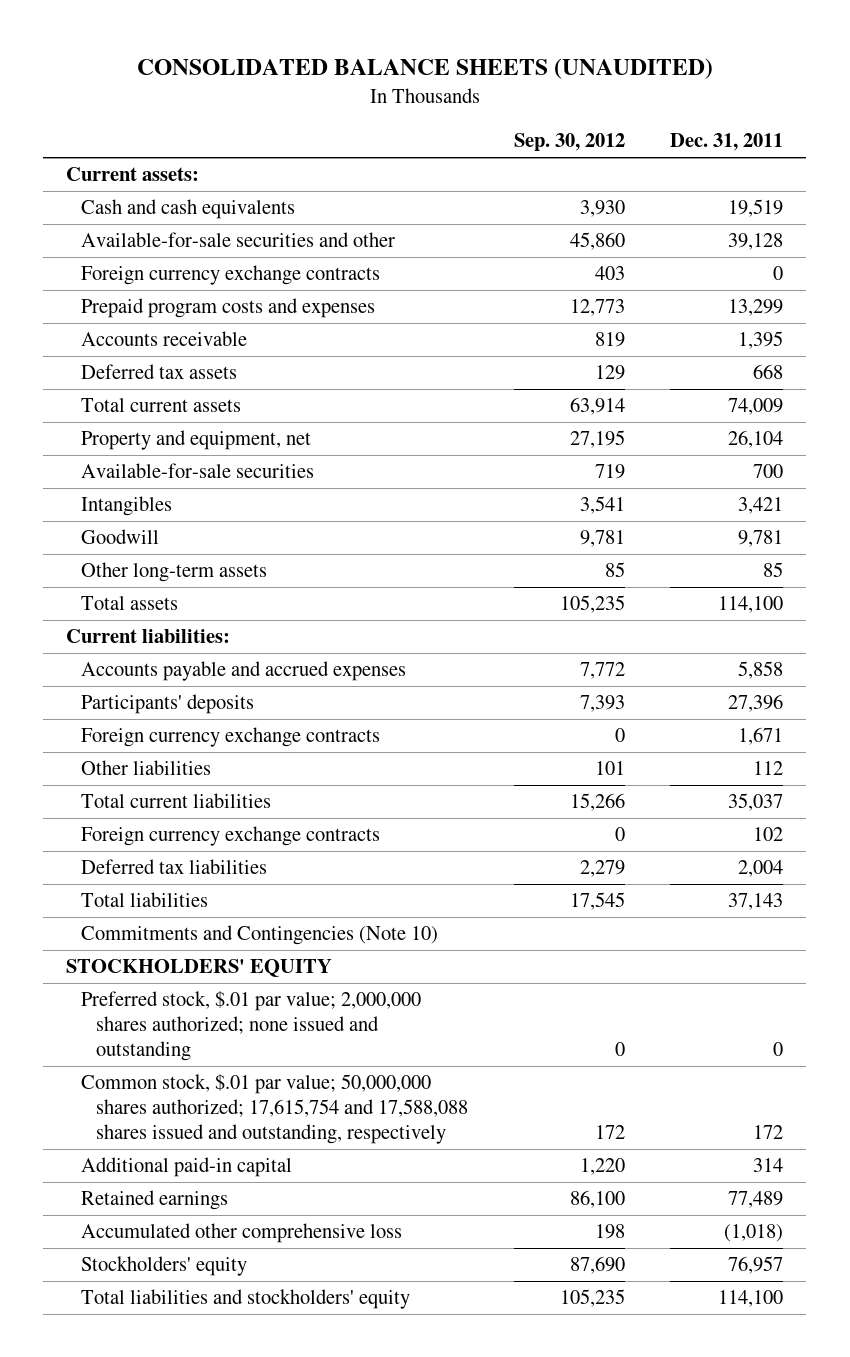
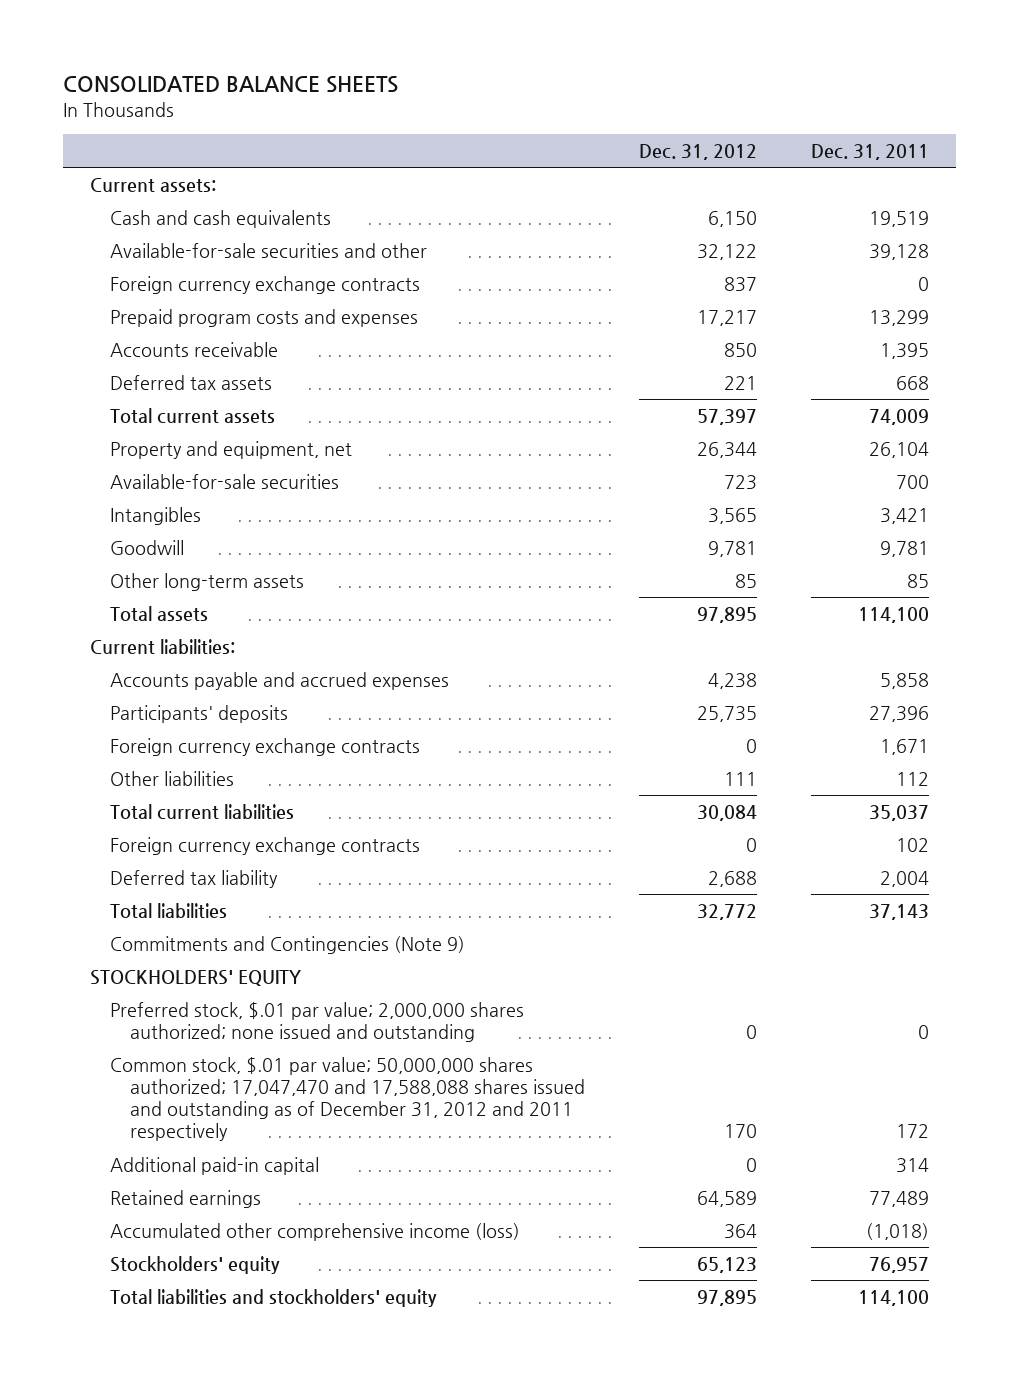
- CONSOLIDATED BALANCE SHEETS (UNAUDITED)
+ CONSOLIDATED BALANCE SHEETS
- | Sep. 30, 2012 | Dec. 31, 2011
+ | Dec. 31, 2012 | Dec. 31, 2011
- Deferred tax liabilities | 2,279 | 2,004
+ Deferred tax liability | 2,688 | 2,004
- Commitments and Contingencies (Note 10)
+ Commitments and Contingencies (Note 9)
- Common stock, $.01 par value; 50,000,000 shares authorized; 17,615,754 and 17,588,088 shares issued and outstanding, respectively | 172 | 172
+ Common stock, $.01 par value; 50,000,000 shares authorized; 17,047,470 and 17,588,088 shares issued and outstanding as of December 31, 2012 and 2011 respectively | 170 | 172
- Accumulated other comprehensive loss | 198 | (1,018)
+ Accumulated other comprehensive income (loss) | 364 | (1,018)

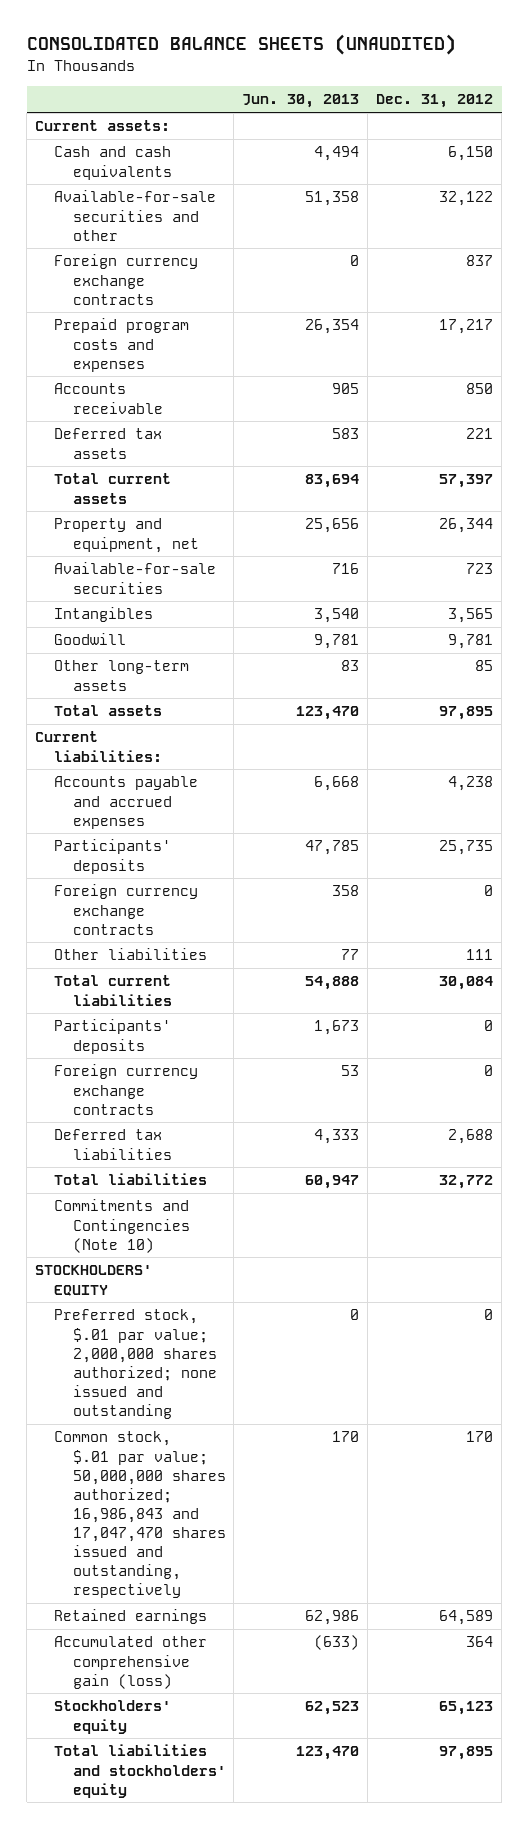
- CONSOLIDATED BALANCE SHEETS
+ CONSOLIDATED BALANCE SHEETS (UNAUDITED)
- | Dec. 31, 2012 | Dec. 31, 2011
+ | Jun. 30, 2013 | Dec. 31, 2012
+ Participants' deposits | 1,673 | 0
- Deferred tax liability | 2,688 | 2,004
+ Deferred tax liabilities | 4,333 | 2,688
- Commitments and Contingencies (Note 9)
+ Commitments and Contingencies (Note 10)
- Common stock, $.01 par value; 50,000,000 shares authorized; 17,047,470 and 17,588,088 shares issued and outstanding as of December 31, 2012 and 2011 respectively | 170 | 172
- Additional paid-in capital | 0 | 314
+ Common stock, $.01 par value; 50,000,000 shares authorized; 16,986,843 and 17,047,470 shares issued and outstanding, respectively | 170 | 170
- Accumulated other comprehensive income (loss) | 364 | (1,018)
+ Accumulated other comprehensive gain (loss) | (633) | 364

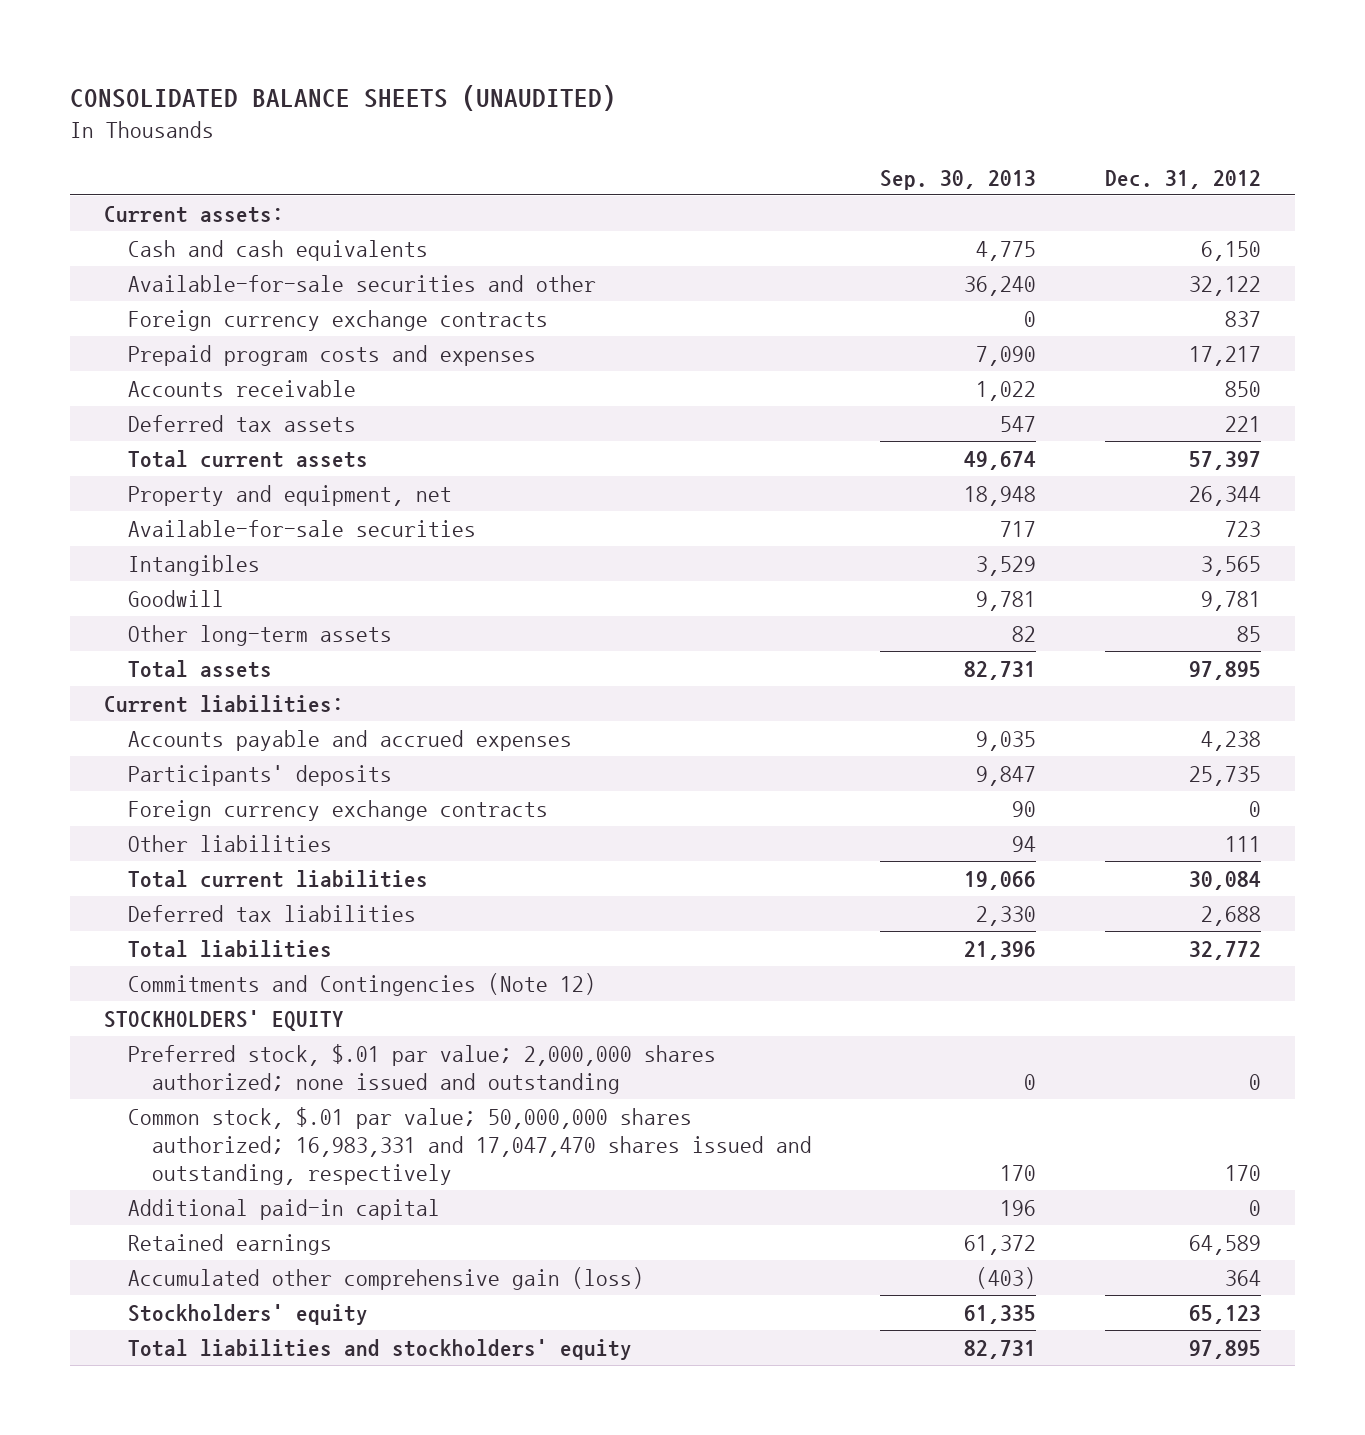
- | Jun. 30, 2013 | Dec. 31, 2012
+ | Sep. 30, 2013 | Dec. 31, 2012
- Participants' deposits | 1,673 | 0
- Foreign currency exchange contracts | 53 | 0
- Commitments and Contingencies (Note 10)
+ Commitments and Contingencies (Note 12)
- Common stock, $.01 par value; 50,000,000 shares authorized; 16,986,843 and 17,047,470 shares issued and outstanding, respectively | 170 | 170
+ Common stock, $.01 par value; 50,000,000 shares authorized; 16,983,331 and 17,047,470 shares issued and outstanding, respectively | 170 | 170
+ Additional paid-in capital | 196 | 0

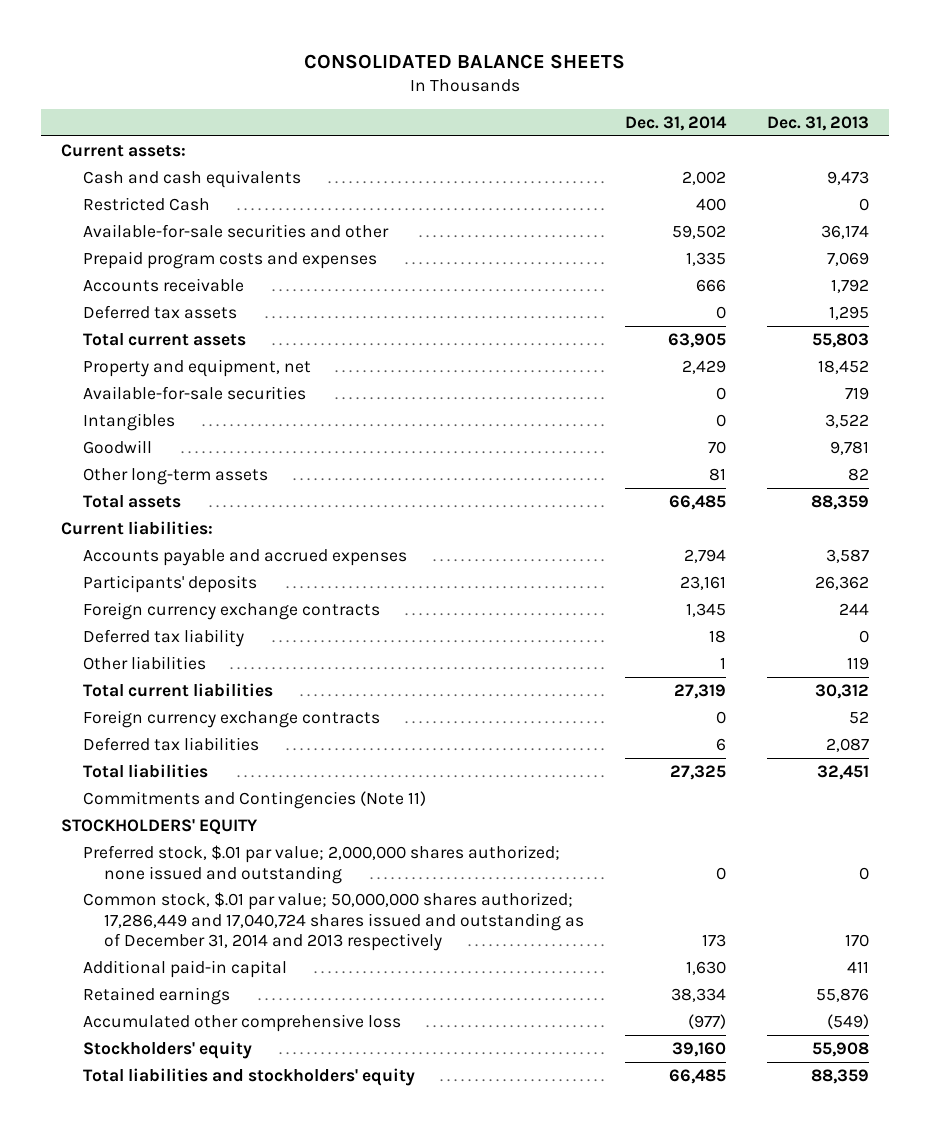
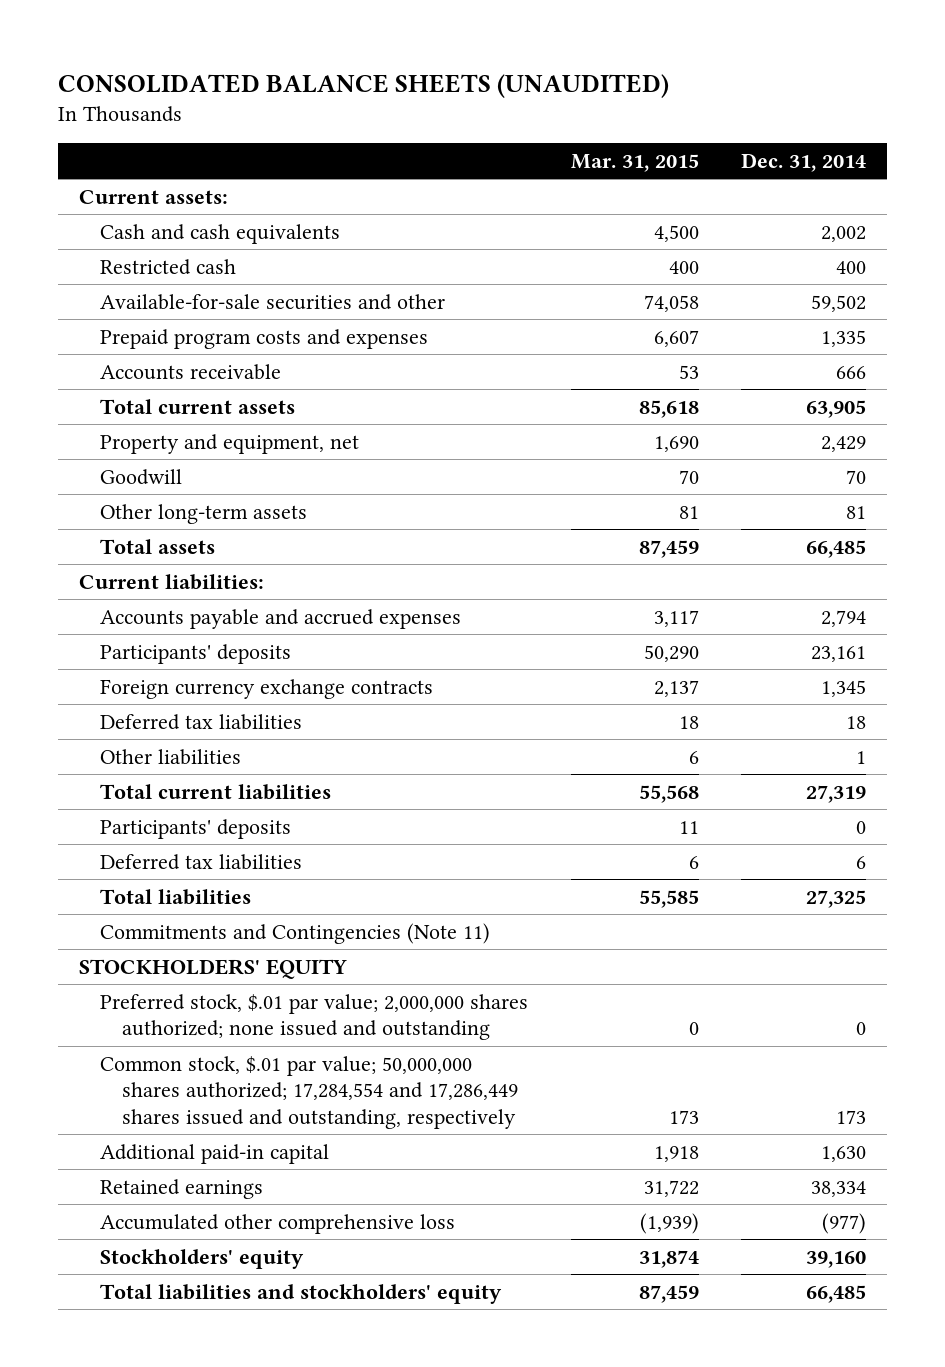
- CONSOLIDATED BALANCE SHEETS
+ CONSOLIDATED BALANCE SHEETS (UNAUDITED)
- | Dec. 31, 2014 | Dec. 31, 2013
+ | Mar. 31, 2015 | Dec. 31, 2014
- Restricted Cash | 400 | 0
+ Restricted cash | 400 | 400
- Deferred tax assets | 0 | 1,295
- Available-for-sale securities | 0 | 719
- Intangibles | 0 | 3,522
- Deferred tax liability | 18 | 0
+ Deferred tax liabilities | 18 | 18
- Foreign currency exchange contracts | 0 | 52
+ Participants' deposits | 11 | 0
- Common stock, $.01 par value; 50,000,000 shares authorized; 17,286,449 and 17,040,724 shares issued and outstanding as of December 31, 2014 and 2013 respectively | 173 | 170
+ Common stock, $.01 par value; 50,000,000 shares authorized; 17,284,554 and 17,286,449 shares issued and outstanding, respectively | 173 | 173

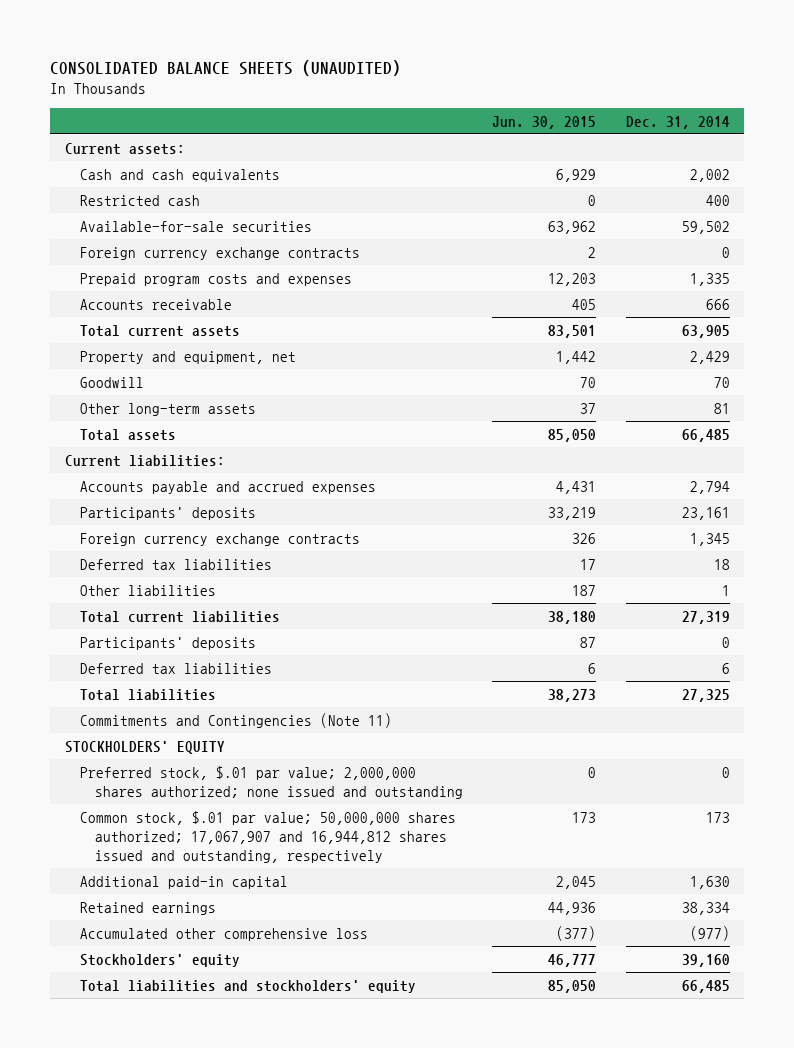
- | Mar. 31, 2015 | Dec. 31, 2014
+ | Jun. 30, 2015 | Dec. 31, 2014
- Available-for-sale securities and other | 74,058 | 59,502
+ Available-for-sale securities | 63,962 | 59,502
+ Foreign currency exchange contracts | 2 | 0
- Common stock, $.01 par value; 50,000,000 shares authorized; 17,284,554 and 17,286,449 shares issued and outstanding, respectively | 173 | 173
+ Common stock, $.01 par value; 50,000,000 shares authorized; 17,067,907 and 16,944,812 shares issued and outstanding, respectively | 173 | 173

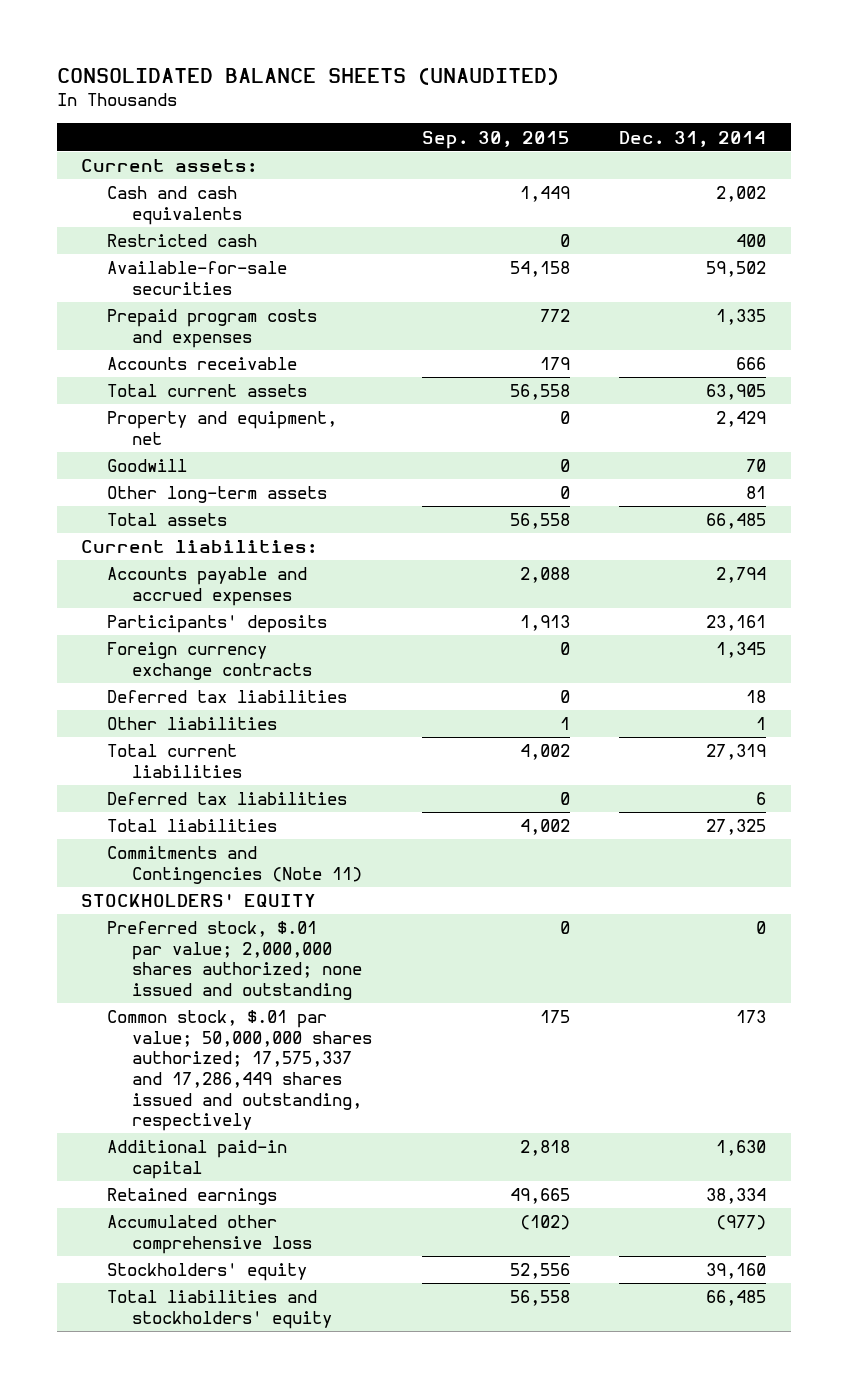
- | Jun. 30, 2015 | Dec. 31, 2014
+ | Sep. 30, 2015 | Dec. 31, 2014
- Foreign currency exchange contracts | 2 | 0
- Participants' deposits | 87 | 0
- Common stock, $.01 par value; 50,000,000 shares authorized; 17,067,907 and 16,944,812 shares issued and outstanding, respectively | 173 | 173
+ Common stock, $.01 par value; 50,000,000 shares authorized; 17,575,337 and 17,286,449 shares issued and outstanding, respectively | 175 | 173

